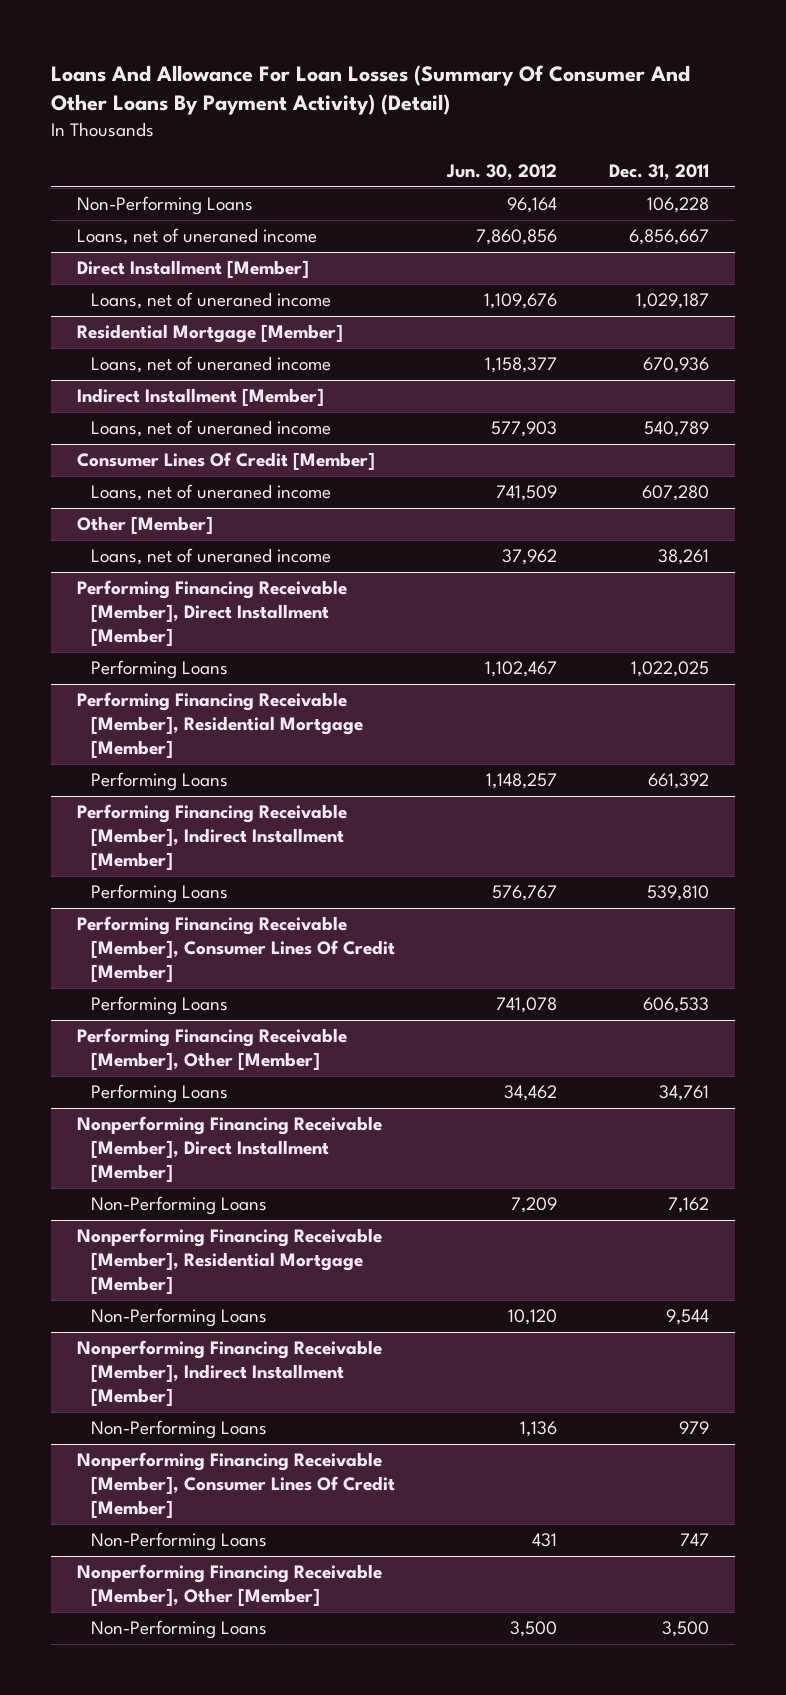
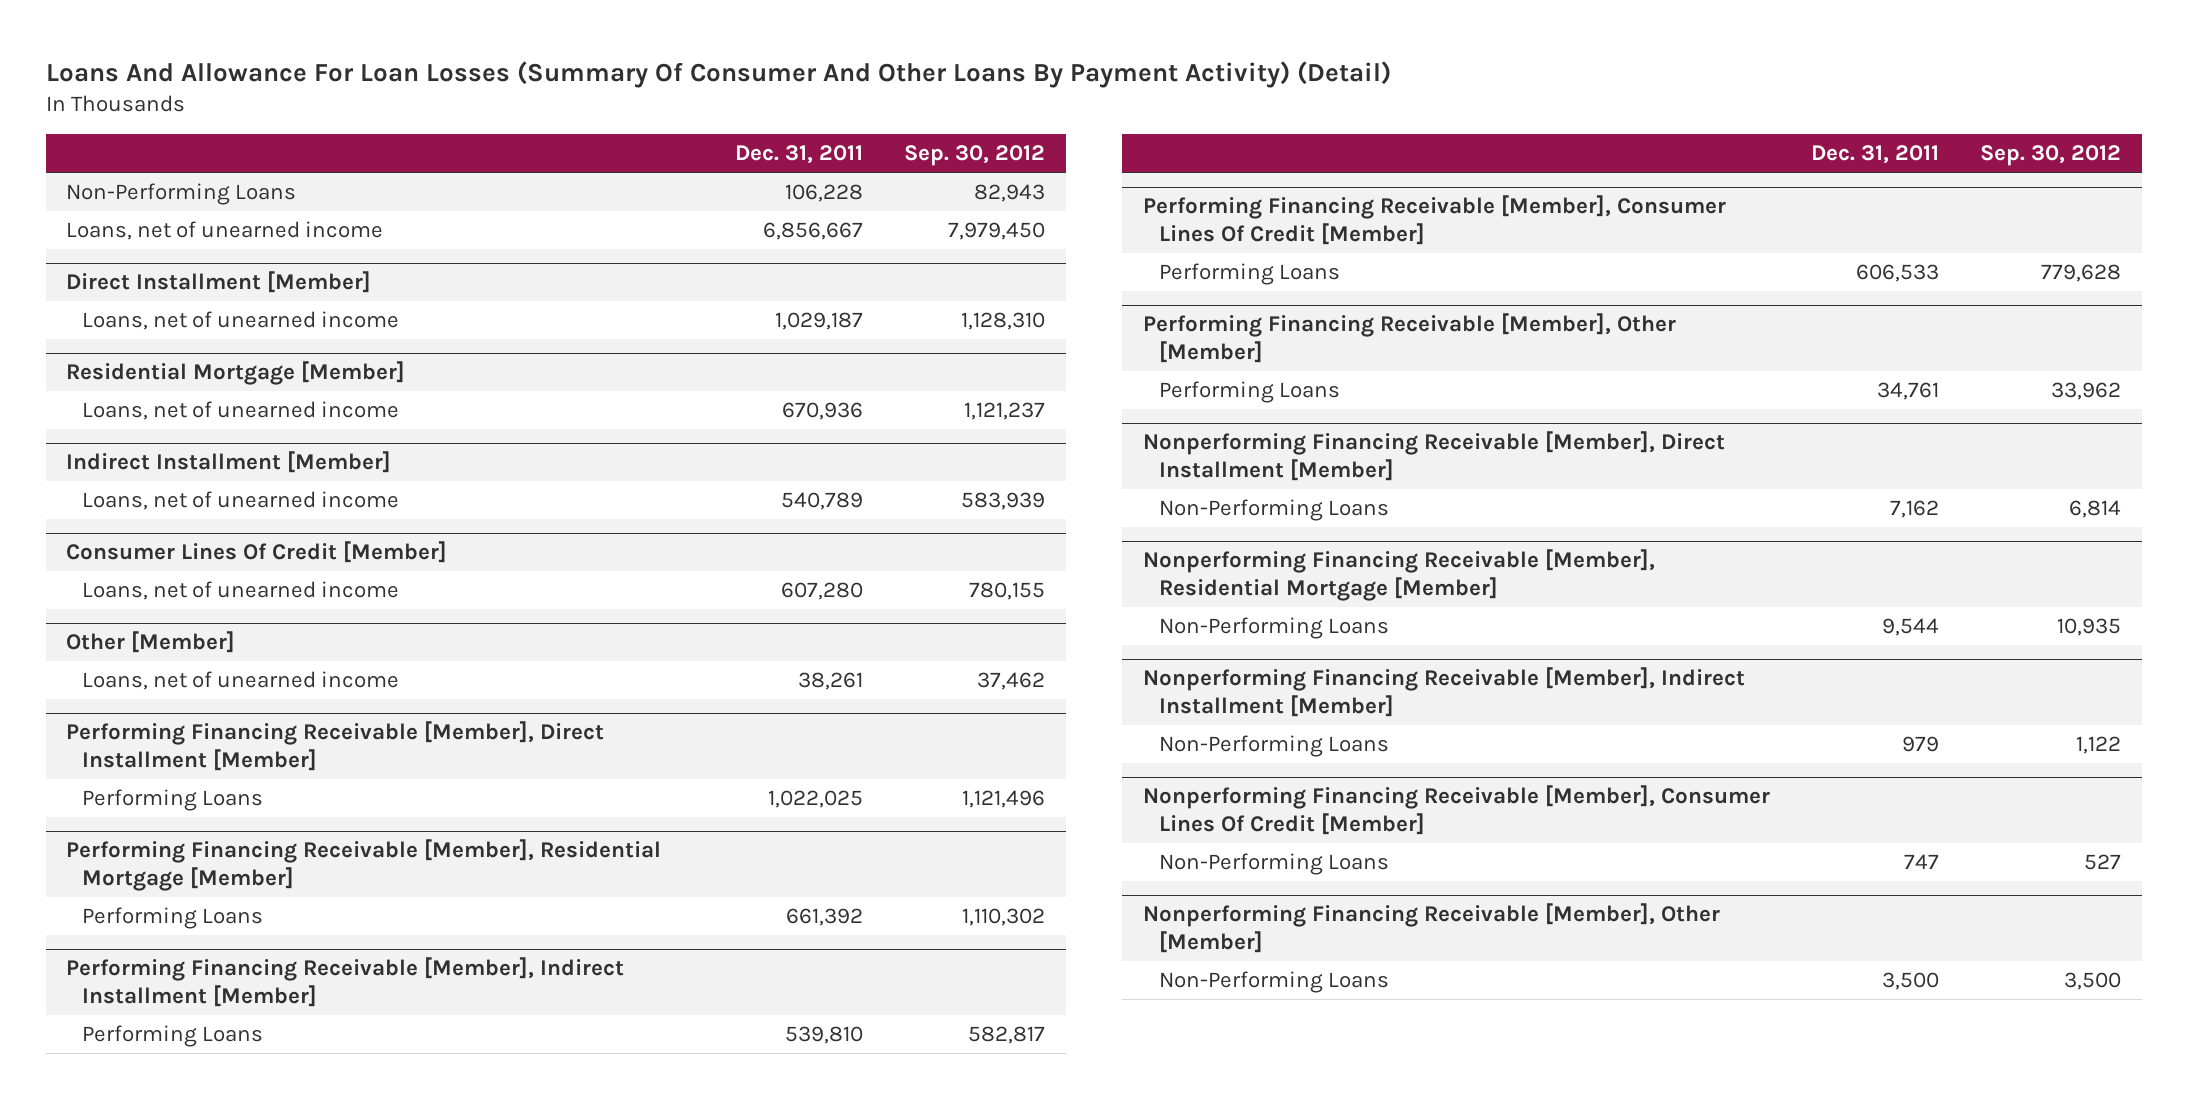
- | Jun. 30, 2012 | Dec. 31, 2011
+ | Dec. 31, 2011 | Sep. 30, 2012
- Loans, net of uneraned income | 7,860,856 | 6,856,667
+ Loans, net of unearned income | 6,856,667 | 7,979,450
@ Direct Installment [Member]
- Loans, net of uneraned income | 1,109,676 | 1,029,187
+ Loans, net of unearned income | 1,029,187 | 1,128,310
@ Residential Mortgage [Member]
- Loans, net of uneraned income | 1,158,377 | 670,936
+ Loans, net of unearned income | 670,936 | 1,121,237
@ Indirect Installment [Member]
- Loans, net of uneraned income | 577,903 | 540,789
+ Loans, net of unearned income | 540,789 | 583,939
@ Consumer Lines Of Credit [Member]
- Loans, net of uneraned income | 741,509 | 607,280
+ Loans, net of unearned income | 607,280 | 780,155
@ Other [Member]
- Loans, net of uneraned income | 37,962 | 38,261
+ Loans, net of unearned income | 38,261 | 37,462

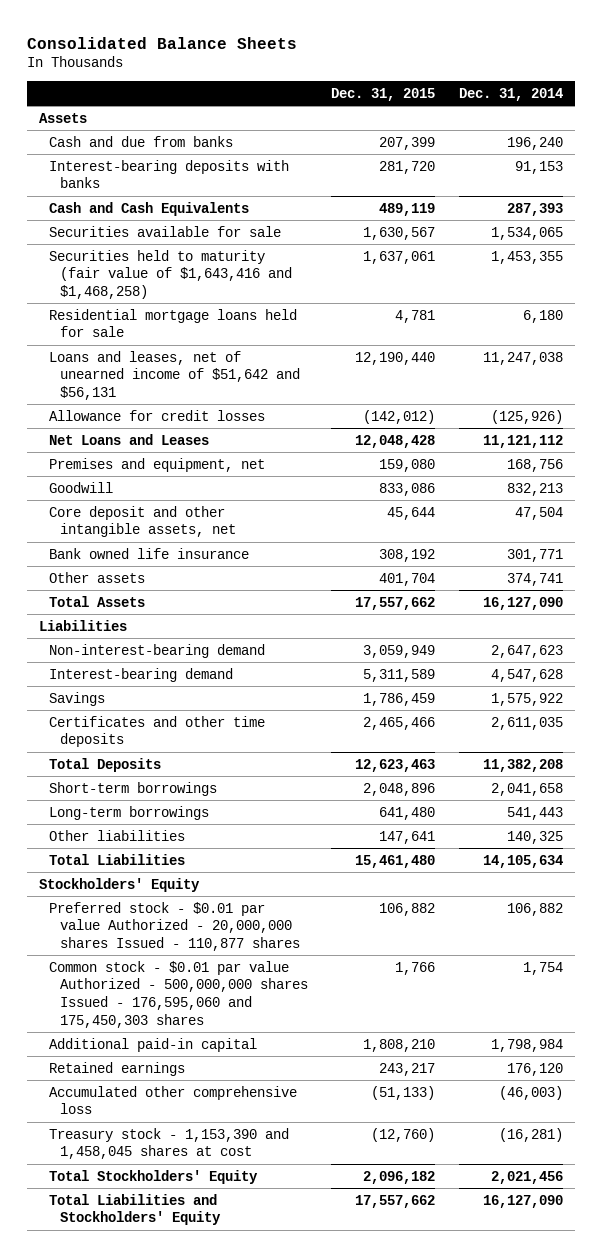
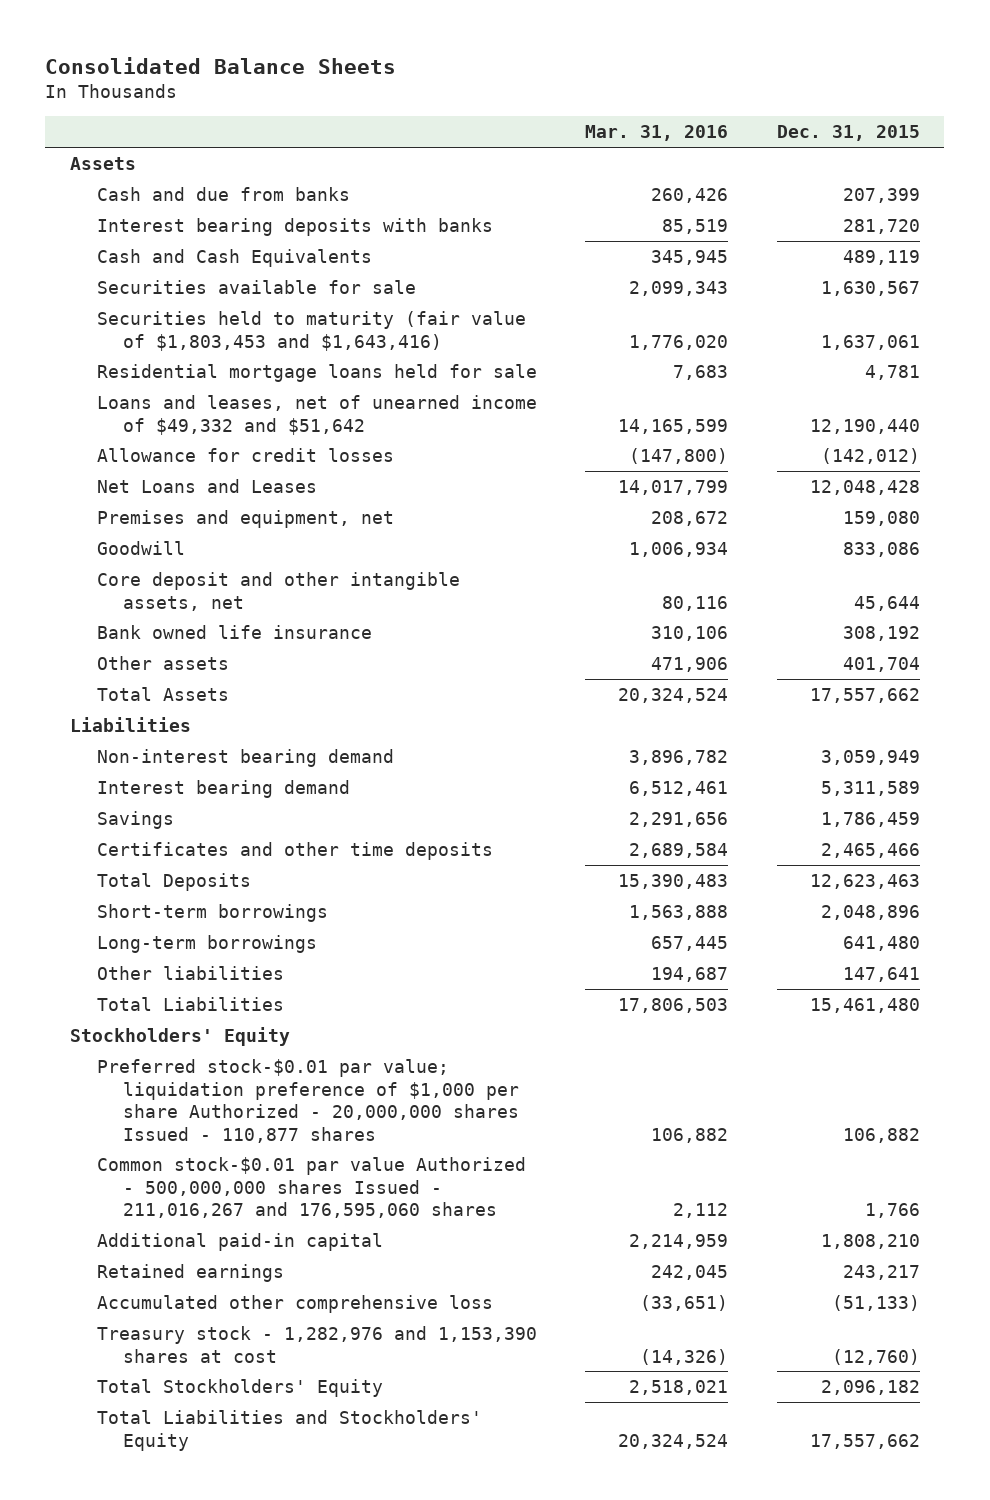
- | Dec. 31, 2015 | Dec. 31, 2014
+ | Mar. 31, 2016 | Dec. 31, 2015
- Interest-bearing deposits with banks | 281,720 | 91,153
+ Interest bearing deposits with banks | 85,519 | 281,720
- Securities held to maturity (fair value of $1,643,416 and $1,468,258) | 1,637,061 | 1,453,355
+ Securities held to maturity (fair value of $1,803,453 and $1,643,416) | 1,776,020 | 1,637,061
- Loans and leases, net of unearned income of $51,642 and $56,131 | 12,190,440 | 11,247,038
+ Loans and leases, net of unearned income of $49,332 and $51,642 | 14,165,599 | 12,190,440
- Non-interest-bearing demand | 3,059,949 | 2,647,623
- Interest-bearing demand | 5,311,589 | 4,547,628
+ Non-interest bearing demand | 3,896,782 | 3,059,949
+ Interest bearing demand | 6,512,461 | 5,311,589
- Preferred stock - $0.01 par value Authorized - 20,000,000 shares Issued - 110,877 shares | 106,882 | 106,882
- Common stock - $0.01 par value Authorized - 500,000,000 shares Issued - 176,595,060 and 175,450,303 shares | 1,766 | 1,754
+ Preferred stock-$0.01 par value; liquidation preference of $1,000 per share Authorized - 20,000,000 shares Issued - 110,877 shares | 106,882 | 106,882
+ Common stock-$0.01 par value Authorized - 500,000,000 shares Issued - 211,016,267 and 176,595,060 shares | 2,112 | 1,766
- Treasury stock - 1,153,390 and 1,458,045 shares at cost | (12,760) | (16,281)
+ Treasury stock - 1,282,976 and 1,153,390 shares at cost | (14,326) | (12,760)

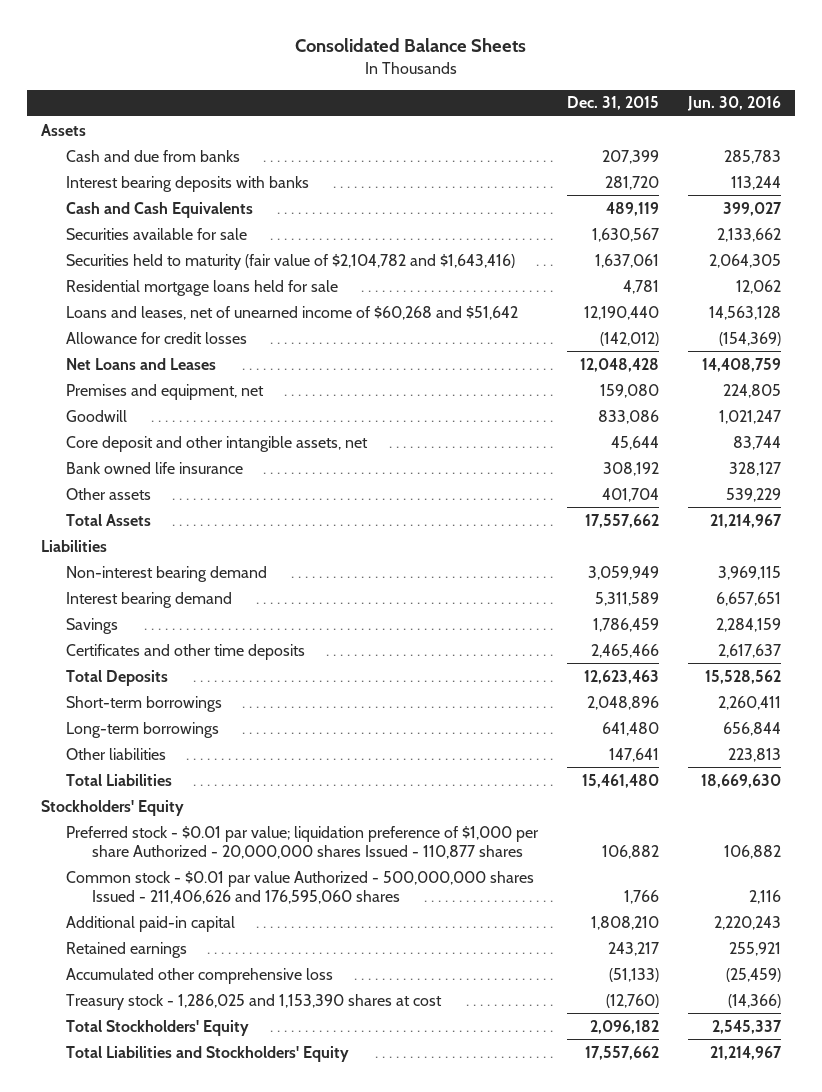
- | Mar. 31, 2016 | Dec. 31, 2015
+ | Dec. 31, 2015 | Jun. 30, 2016
- Securities held to maturity (fair value of $1,803,453 and $1,643,416) | 1,776,020 | 1,637,061
+ Securities held to maturity (fair value of $2,104,782 and $1,643,416) | 1,637,061 | 2,064,305
- Loans and leases, net of unearned income of $49,332 and $51,642 | 14,165,599 | 12,190,440
+ Loans and leases, net of unearned income of $60,268 and $51,642 | 12,190,440 | 14,563,128
- Preferred stock-$0.01 par value; liquidation preference of $1,000 per share Authorized - 20,000,000 shares Issued - 110,877 shares | 106,882 | 106,882
- Common stock-$0.01 par value Authorized - 500,000,000 shares Issued - 211,016,267 and 176,595,060 shares | 2,112 | 1,766
+ Preferred stock - $0.01 par value; liquidation preference of $1,000 per share Authorized - 20,000,000 shares Issued - 110,877 shares | 106,882 | 106,882
+ Common stock - $0.01 par value Authorized - 500,000,000 shares Issued - 211,406,626 and 176,595,060 shares | 1,766 | 2,116
- Treasury stock - 1,282,976 and 1,153,390 shares at cost | (14,326) | (12,760)
+ Treasury stock - 1,286,025 and 1,153,390 shares at cost | (12,760) | (14,366)

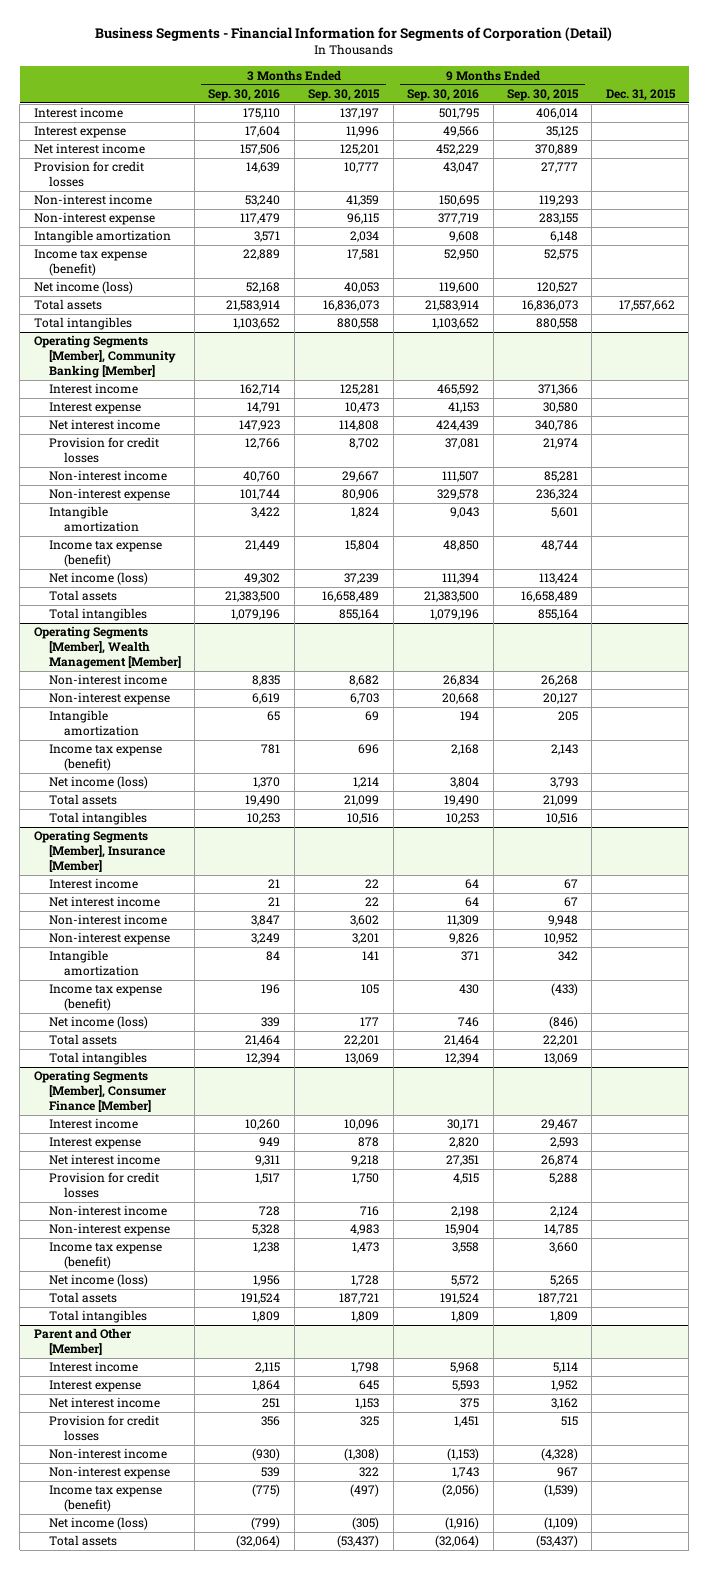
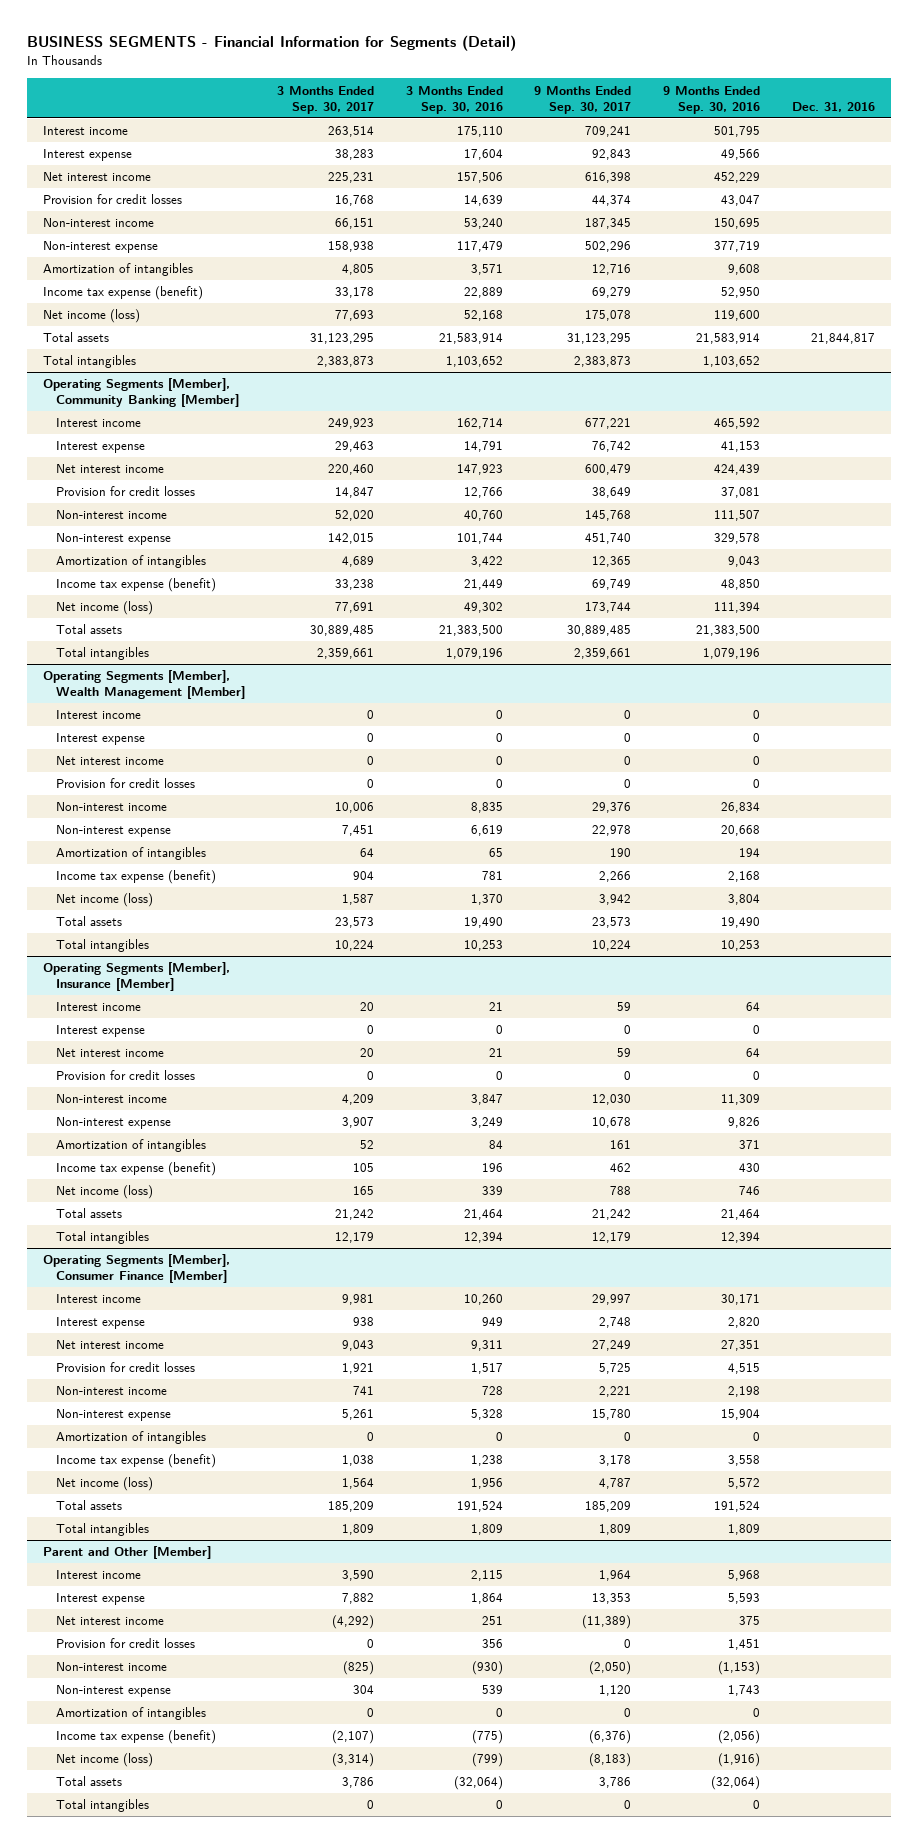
- Business Segments - Financial Information for Segments of Corporation (Detail)
+ BUSINESS SEGMENTS - Financial Information for Segments (Detail)
- | 3 Months Ended Sep. 30, 2016 | 3 Months Ended Sep. 30, 2015 | 9 Months Ended Sep. 30, 2016 | 9 Months Ended Sep. 30, 2015 | Dec. 31, 2015
+ | 3 Months Ended Sep. 30, 2017 | 3 Months Ended Sep. 30, 2016 | 9 Months Ended Sep. 30, 2017 | 9 Months Ended Sep. 30, 2016 | Dec. 31, 2016
- Intangible amortization | 3,571 | 2,034 | 9,608 | 6,148 |
+ Amortization of intangibles | 4,805 | 3,571 | 12,716 | 9,608 |
@ Operating Segments [Member], Community Banking [Member]
- Intangible amortization | 3,422 | 1,824 | 9,043 | 5,601 |
+ Amortization of intangibles | 4,689 | 3,422 | 12,365 | 9,043 |
@ Operating Segments [Member], Wealth Management [Member]
+ Interest income | 0 | 0 | 0 | 0 |
+ Interest expense | 0 | 0 | 0 | 0 |
+ Net interest income | 0 | 0 | 0 | 0 |
+ Provision for credit losses | 0 | 0 | 0 | 0 |
- Intangible amortization | 65 | 69 | 194 | 205 |
+ Amortization of intangibles | 64 | 65 | 190 | 194 |
@ Operating Segments [Member], Insurance [Member]
+ Interest expense | 0 | 0 | 0 | 0 |
+ Provision for credit losses | 0 | 0 | 0 | 0 |
- Intangible amortization | 84 | 141 | 371 | 342 |
+ Amortization of intangibles | 52 | 84 | 161 | 371 |
@ Operating Segments [Member], Consumer Finance [Member]
+ Amortization of intangibles | 0 | 0 | 0 | 0 |
@ Parent and Other [Member]
+ Amortization of intangibles | 0 | 0 | 0 | 0 |
+ Total intangibles | 0 | 0 | 0 | 0 |

